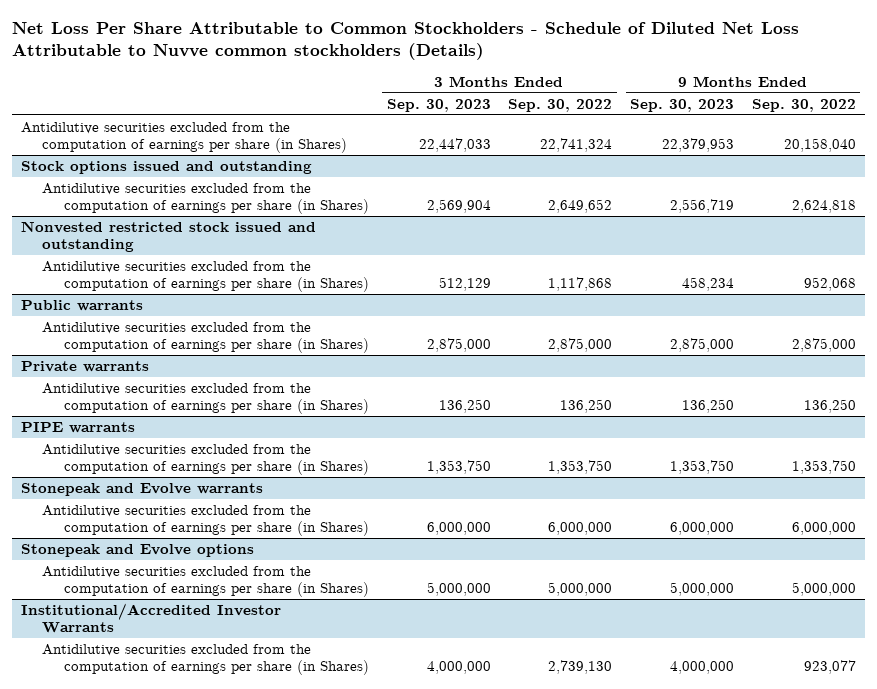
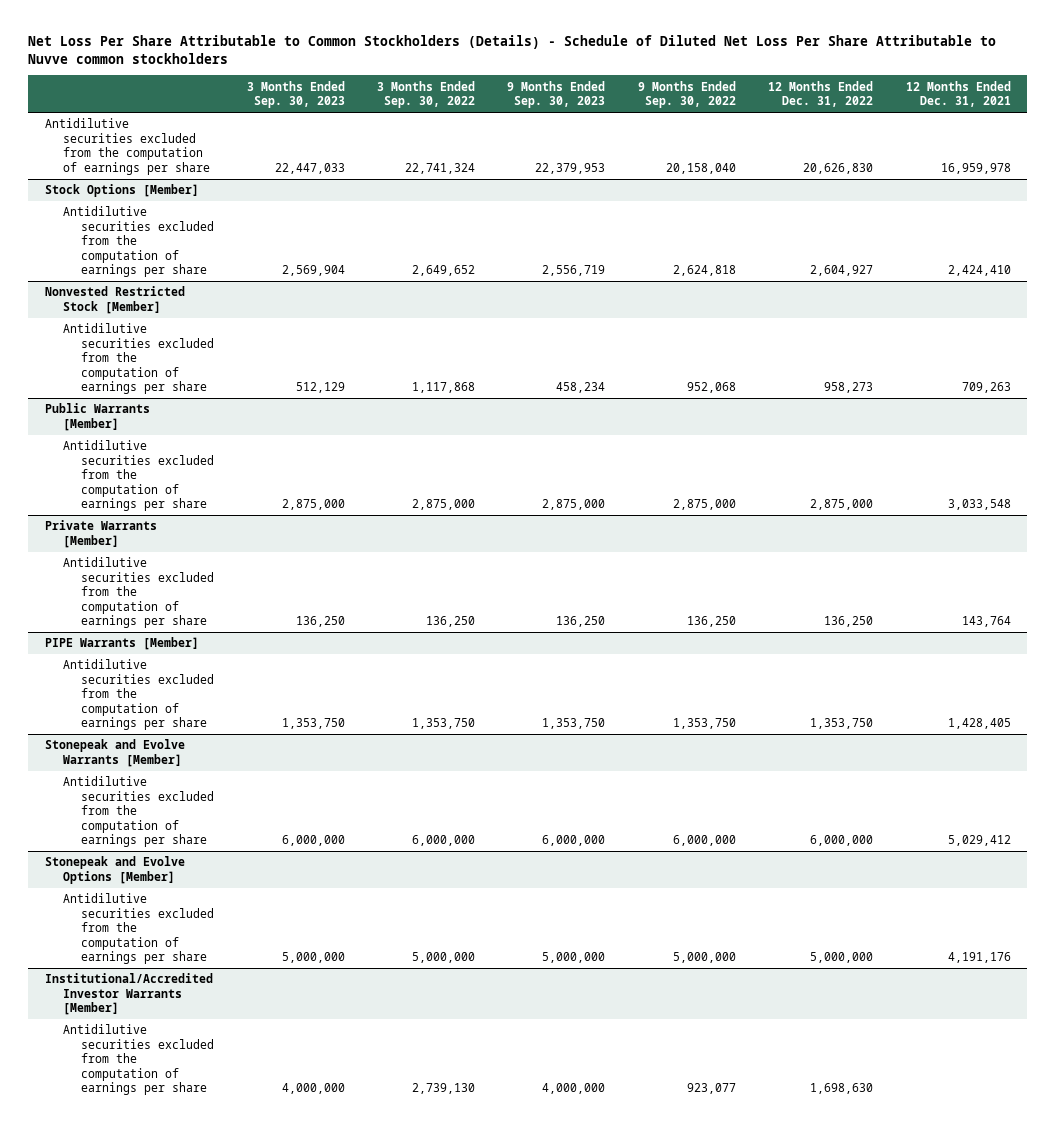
- Net Loss Per Share Attributable to Common Stockholders - Schedule of Diluted Net Loss Attributable to Nuvve common stockholders (Details)
+ Net Loss Per Share Attributable to Common Stockholders (Details) - Schedule of Diluted Net Loss Per Share Attributable to Nuvve common stockholders
- | 3 Months Ended Sep. 30, 2023 | 3 Months Ended Sep. 30, 2022 | 9 Months Ended Sep. 30, 2023 | 9 Months Ended Sep. 30, 2022
+ | 3 Months Ended Sep. 30, 2023 | 3 Months Ended Sep. 30, 2022 | 9 Months Ended Sep. 30, 2023 | 9 Months Ended Sep. 30, 2022 | 12 Months Ended Dec. 31, 2022 | 12 Months Ended Dec. 31, 2021
- Antidilutive securities excluded from the computation of earnings per share (in Shares) | 22,447,033 | 22,741,324 | 22,379,953 | 20,158,040
- Stock options issued and outstanding
- Antidilutive securities excluded from the computation of earnings per share (in Shares) | 2,569,904 | 2,649,652 | 2,556,719 | 2,624,818
- Nonvested restricted stock issued and outstanding
- Antidilutive securities excluded from the computation of earnings per share (in Shares) | 512,129 | 1,117,868 | 458,234 | 952,068
- Public warrants
- Antidilutive securities excluded from the computation of earnings per share (in Shares) | 2,875,000 | 2,875,000 | 2,875,000 | 2,875,000
- Private warrants
- Antidilutive securities excluded from the computation of earnings per share (in Shares) | 136,250 | 136,250 | 136,250 | 136,250
- PIPE warrants
- Antidilutive securities excluded from the computation of earnings per share (in Shares) | 1,353,750 | 1,353,750 | 1,353,750 | 1,353,750
- Stonepeak and Evolve warrants
- Antidilutive securities excluded from the computation of earnings per share (in Shares) | 6,000,000 | 6,000,000 | 6,000,000 | 6,000,000
- Stonepeak and Evolve options
- Antidilutive securities excluded from the computation of earnings per share (in Shares) | 5,000,000 | 5,000,000 | 5,000,000 | 5,000,000
- Institutional/Accredited Investor Warrants
- Antidilutive securities excluded from the computation of earnings per share (in Shares) | 4,000,000 | 2,739,130 | 4,000,000 | 923,077
+ Antidilutive securities excluded from the computation of earnings per share | 22,447,033 | 22,741,324 | 22,379,953 | 20,158,040 | 20,626,830 | 16,959,978
+ Stock Options [Member]
+ Antidilutive securities excluded from the computation of earnings per share | 2,569,904 | 2,649,652 | 2,556,719 | 2,624,818 | 2,604,927 | 2,424,410
+ Nonvested Restricted Stock [Member]
+ Antidilutive securities excluded from the computation of earnings per share | 512,129 | 1,117,868 | 458,234 | 952,068 | 958,273 | 709,263
+ Public Warrants [Member]
+ Antidilutive securities excluded from the computation of earnings per share | 2,875,000 | 2,875,000 | 2,875,000 | 2,875,000 | 2,875,000 | 3,033,548
+ Private Warrants [Member]
+ Antidilutive securities excluded from the computation of earnings per share | 136,250 | 136,250 | 136,250 | 136,250 | 136,250 | 143,764
+ PIPE Warrants [Member]
+ Antidilutive securities excluded from the computation of earnings per share | 1,353,750 | 1,353,750 | 1,353,750 | 1,353,750 | 1,353,750 | 1,428,405
+ Stonepeak and Evolve Warrants [Member]
+ Antidilutive securities excluded from the computation of earnings per share | 6,000,000 | 6,000,000 | 6,000,000 | 6,000,000 | 6,000,000 | 5,029,412
+ Stonepeak and Evolve Options [Member]
+ Antidilutive securities excluded from the computation of earnings per share | 5,000,000 | 5,000,000 | 5,000,000 | 5,000,000 | 5,000,000 | 4,191,176
+ Institutional/Accredited Investor Warrants [Member]
+ Antidilutive securities excluded from the computation of earnings per share | 4,000,000 | 2,739,130 | 4,000,000 | 923,077 | 1,698,630 |

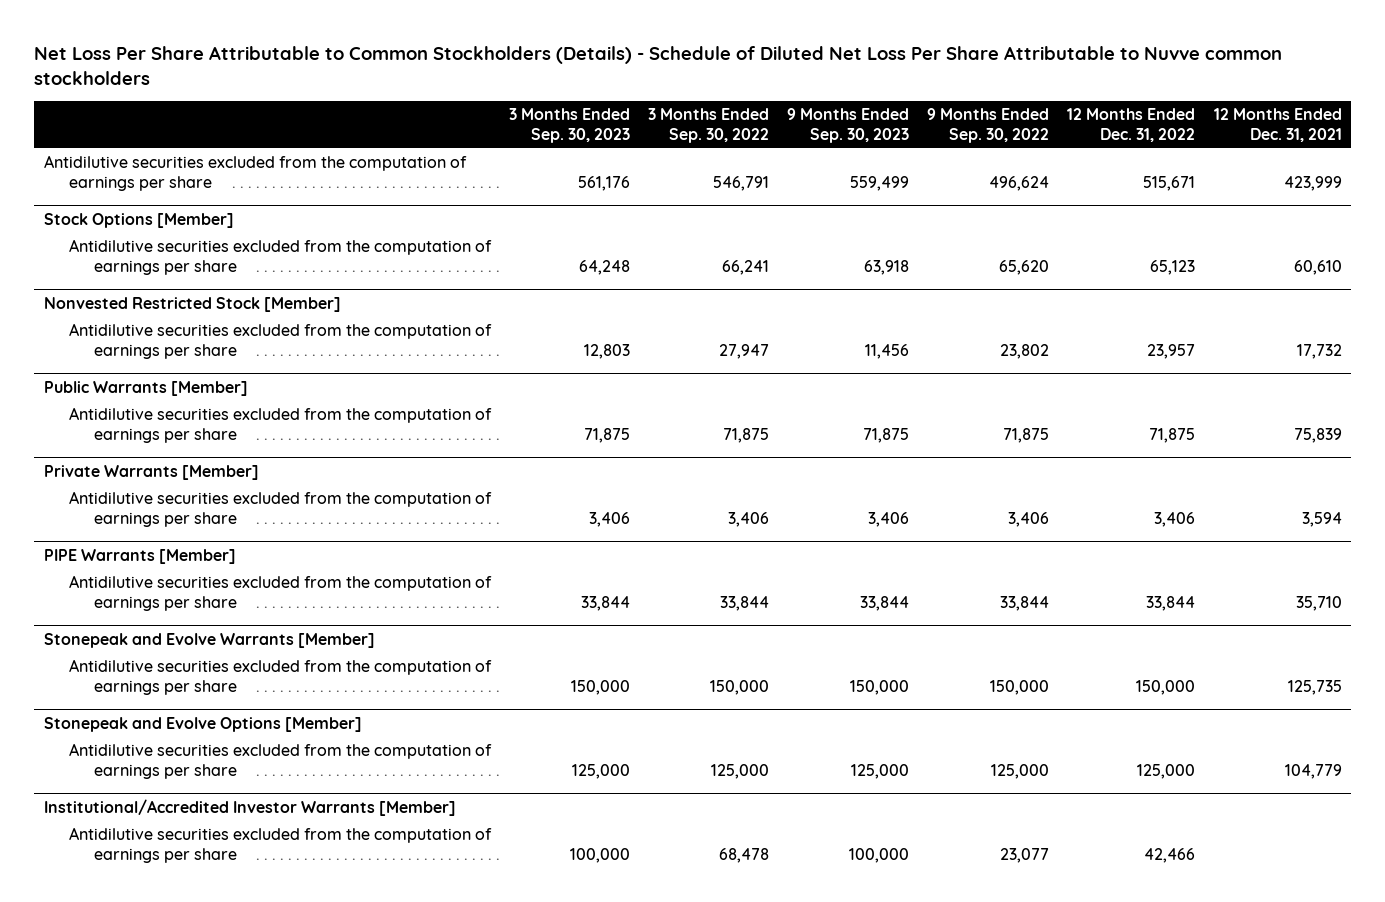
- Antidilutive securities excluded from the computation of earnings per share | 22,447,033 | 22,741,324 | 22,379,953 | 20,158,040 | 20,626,830 | 16,959,978
+ Antidilutive securities excluded from the computation of earnings per share | 561,176 | 546,791 | 559,499 | 496,624 | 515,671 | 423,999
@ Stock Options [Member]
- Antidilutive securities excluded from the computation of earnings per share | 2,569,904 | 2,649,652 | 2,556,719 | 2,624,818 | 2,604,927 | 2,424,410
+ Antidilutive securities excluded from the computation of earnings per share | 64,248 | 66,241 | 63,918 | 65,620 | 65,123 | 60,610
@ Nonvested Restricted Stock [Member]
- Antidilutive securities excluded from the computation of earnings per share | 512,129 | 1,117,868 | 458,234 | 952,068 | 958,273 | 709,263
+ Antidilutive securities excluded from the computation of earnings per share | 12,803 | 27,947 | 11,456 | 23,802 | 23,957 | 17,732
@ Public Warrants [Member]
- Antidilutive securities excluded from the computation of earnings per share | 2,875,000 | 2,875,000 | 2,875,000 | 2,875,000 | 2,875,000 | 3,033,548
+ Antidilutive securities excluded from the computation of earnings per share | 71,875 | 71,875 | 71,875 | 71,875 | 71,875 | 75,839
@ Private Warrants [Member]
- Antidilutive securities excluded from the computation of earnings per share | 136,250 | 136,250 | 136,250 | 136,250 | 136,250 | 143,764
+ Antidilutive securities excluded from the computation of earnings per share | 3,406 | 3,406 | 3,406 | 3,406 | 3,406 | 3,594
@ PIPE Warrants [Member]
- Antidilutive securities excluded from the computation of earnings per share | 1,353,750 | 1,353,750 | 1,353,750 | 1,353,750 | 1,353,750 | 1,428,405
+ Antidilutive securities excluded from the computation of earnings per share | 33,844 | 33,844 | 33,844 | 33,844 | 33,844 | 35,710
@ Stonepeak and Evolve Warrants [Member]
- Antidilutive securities excluded from the computation of earnings per share | 6,000,000 | 6,000,000 | 6,000,000 | 6,000,000 | 6,000,000 | 5,029,412
+ Antidilutive securities excluded from the computation of earnings per share | 150,000 | 150,000 | 150,000 | 150,000 | 150,000 | 125,735
@ Stonepeak and Evolve Options [Member]
- Antidilutive securities excluded from the computation of earnings per share | 5,000,000 | 5,000,000 | 5,000,000 | 5,000,000 | 5,000,000 | 4,191,176
+ Antidilutive securities excluded from the computation of earnings per share | 125,000 | 125,000 | 125,000 | 125,000 | 125,000 | 104,779
@ Institutional/Accredited Investor Warrants [Member]
- Antidilutive securities excluded from the computation of earnings per share | 4,000,000 | 2,739,130 | 4,000,000 | 923,077 | 1,698,630 |
+ Antidilutive securities excluded from the computation of earnings per share | 100,000 | 68,478 | 100,000 | 23,077 | 42,466 |

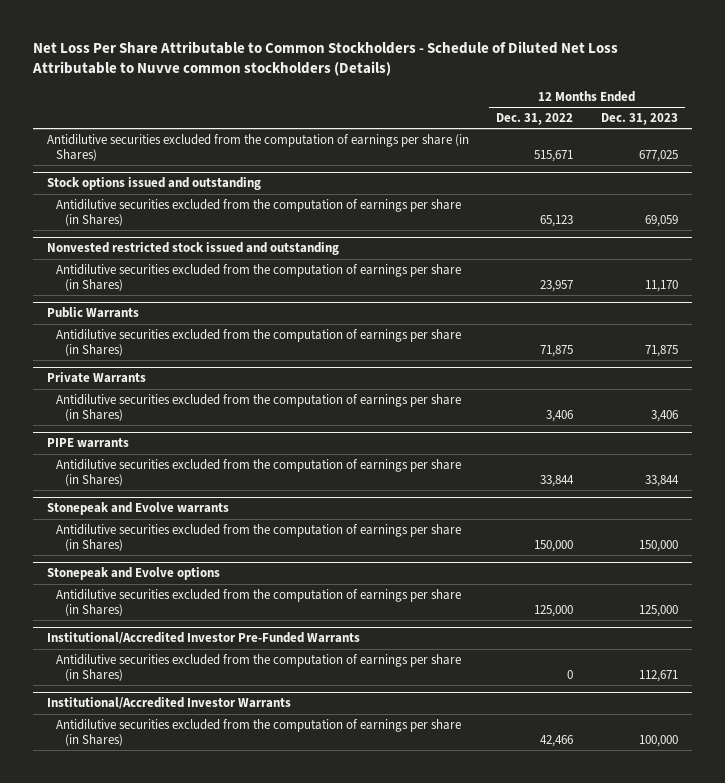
- Net Loss Per Share Attributable to Common Stockholders (Details) - Schedule of Diluted Net Loss Per Share Attributable to Nuvve common stockholders
+ Net Loss Per Share Attributable to Common Stockholders - Schedule of Diluted Net Loss Attributable to Nuvve common stockholders (Details)
- | 3 Months Ended Sep. 30, 2023 | 3 Months Ended Sep. 30, 2022 | 9 Months Ended Sep. 30, 2023 | 9 Months Ended Sep. 30, 2022 | 12 Months Ended Dec. 31, 2022 | 12 Months Ended Dec. 31, 2021
+ | 12 Months Ended Dec. 31, 2022 | 12 Months Ended Dec. 31, 2023
- Antidilutive securities excluded from the computation of earnings per share | 561,176 | 546,791 | 559,499 | 496,624 | 515,671 | 423,999
- Stock Options [Member]
- Antidilutive securities excluded from the computation of earnings per share | 64,248 | 66,241 | 63,918 | 65,620 | 65,123 | 60,610
- Nonvested Restricted Stock [Member]
- Antidilutive securities excluded from the computation of earnings per share | 12,803 | 27,947 | 11,456 | 23,802 | 23,957 | 17,732
- Public Warrants [Member]
- Antidilutive securities excluded from the computation of earnings per share | 71,875 | 71,875 | 71,875 | 71,875 | 71,875 | 75,839
- Private Warrants [Member]
- Antidilutive securities excluded from the computation of earnings per share | 3,406 | 3,406 | 3,406 | 3,406 | 3,406 | 3,594
- PIPE Warrants [Member]
- Antidilutive securities excluded from the computation of earnings per share | 33,844 | 33,844 | 33,844 | 33,844 | 33,844 | 35,710
- Stonepeak and Evolve Warrants [Member]
- Antidilutive securities excluded from the computation of earnings per share | 150,000 | 150,000 | 150,000 | 150,000 | 150,000 | 125,735
- Stonepeak and Evolve Options [Member]
- Antidilutive securities excluded from the computation of earnings per share | 125,000 | 125,000 | 125,000 | 125,000 | 125,000 | 104,779
- Institutional/Accredited Investor Warrants [Member]
- Antidilutive securities excluded from the computation of earnings per share | 100,000 | 68,478 | 100,000 | 23,077 | 42,466 |
+ Antidilutive securities excluded from the computation of earnings per share (in Shares) | 515,671 | 677,025
+ Stock options issued and outstanding
+ Antidilutive securities excluded from the computation of earnings per share (in Shares) | 65,123 | 69,059
+ Nonvested restricted stock issued and outstanding
+ Antidilutive securities excluded from the computation of earnings per share (in Shares) | 23,957 | 11,170
+ Public Warrants
+ Antidilutive securities excluded from the computation of earnings per share (in Shares) | 71,875 | 71,875
+ Private Warrants
+ Antidilutive securities excluded from the computation of earnings per share (in Shares) | 3,406 | 3,406
+ PIPE warrants
+ Antidilutive securities excluded from the computation of earnings per share (in Shares) | 33,844 | 33,844
+ Stonepeak and Evolve warrants
+ Antidilutive securities excluded from the computation of earnings per share (in Shares) | 150,000 | 150,000
+ Stonepeak and Evolve options
+ Antidilutive securities excluded from the computation of earnings per share (in Shares) | 125,000 | 125,000
+ Institutional/Accredited Investor Pre-Funded Warrants
+ Antidilutive securities excluded from the computation of earnings per share (in Shares) | 0 | 112,671
+ Institutional/Accredited Investor Warrants
+ Antidilutive securities excluded from the computation of earnings per share (in Shares) | 42,466 | 100,000

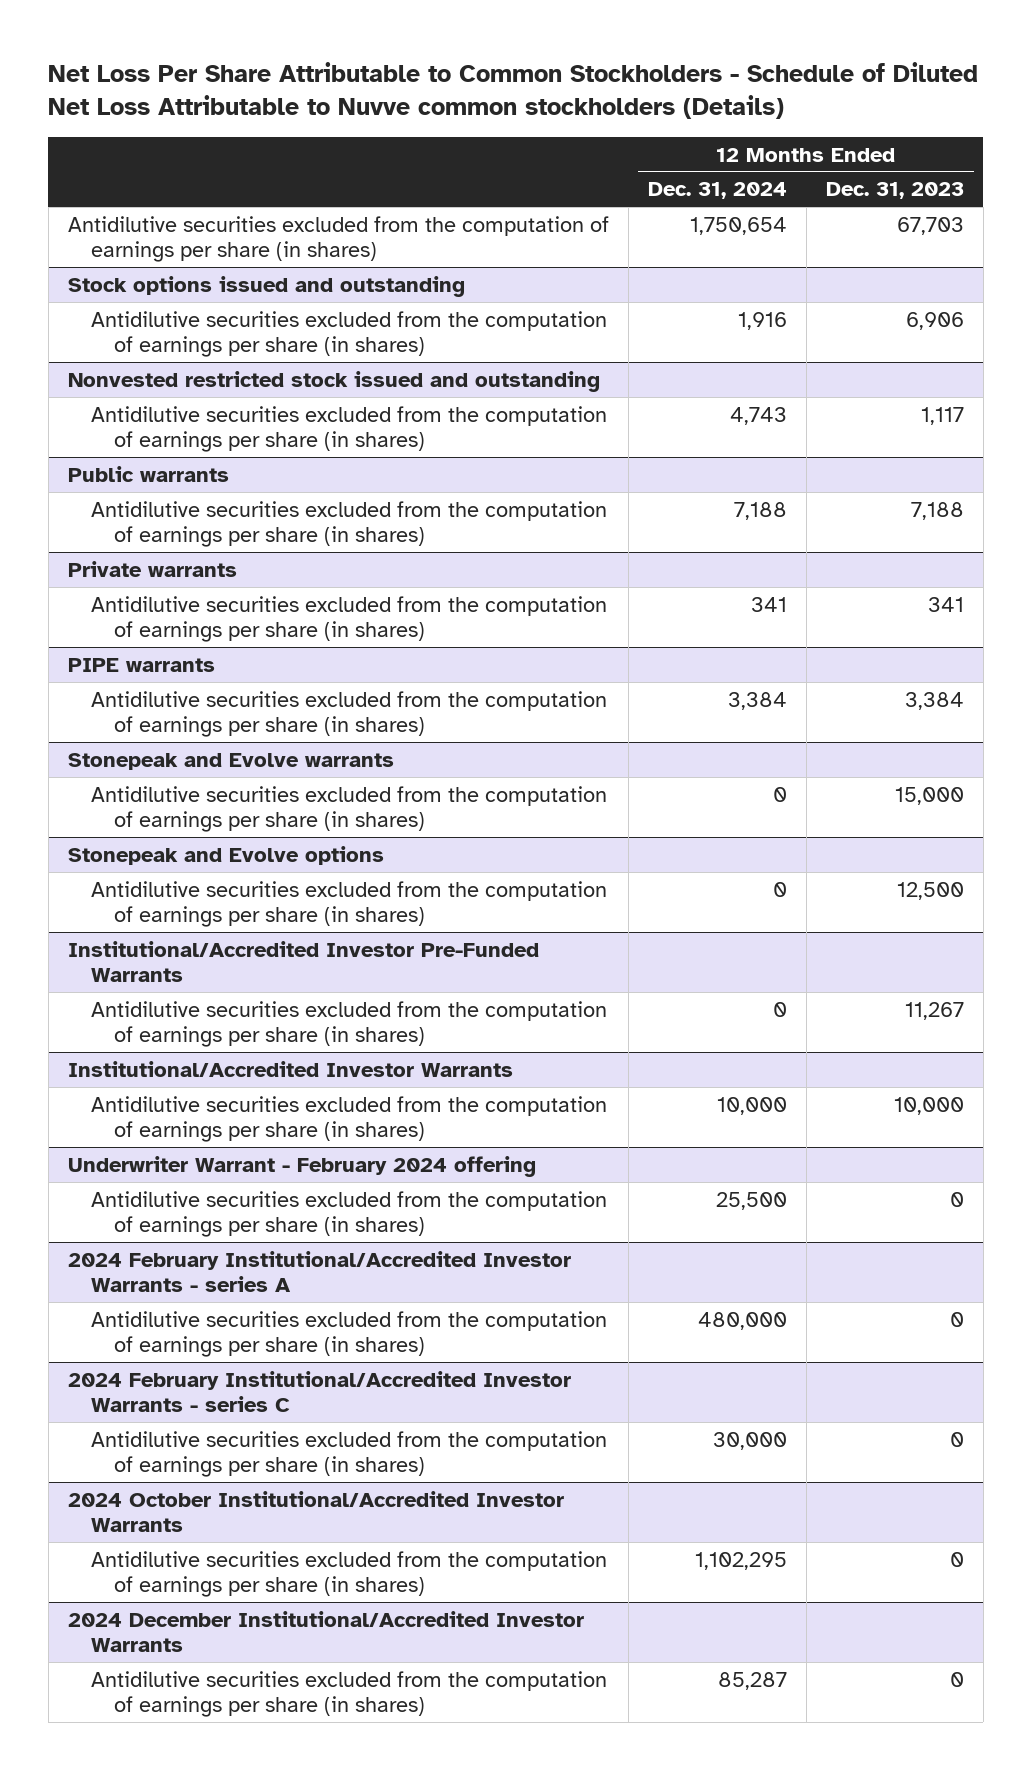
- | 12 Months Ended Dec. 31, 2022 | 12 Months Ended Dec. 31, 2023
+ | 12 Months Ended Dec. 31, 2024 | 12 Months Ended Dec. 31, 2023
- Antidilutive securities excluded from the computation of earnings per share (in Shares) | 515,671 | 677,025
+ Antidilutive securities excluded from the computation of earnings per share (in shares) | 1,750,654 | 67,703
@ Stock options issued and outstanding
- Antidilutive securities excluded from the computation of earnings per share (in Shares) | 65,123 | 69,059
+ Antidilutive securities excluded from the computation of earnings per share (in shares) | 1,916 | 6,906
@ Nonvested restricted stock issued and outstanding
- Antidilutive securities excluded from the computation of earnings per share (in Shares) | 23,957 | 11,170
- Public Warrants
- Antidilutive securities excluded from the computation of earnings per share (in Shares) | 71,875 | 71,875
- Private Warrants
- Antidilutive securities excluded from the computation of earnings per share (in Shares) | 3,406 | 3,406
@ Nonvested restricted stock issued and outstanding
+ Antidilutive securities excluded from the computation of earnings per share (in shares) | 4,743 | 1,117
+ Public warrants
+ Antidilutive securities excluded from the computation of earnings per share (in shares) | 7,188 | 7,188
+ Private warrants
+ Antidilutive securities excluded from the computation of earnings per share (in shares) | 341 | 341
@ PIPE warrants
- Antidilutive securities excluded from the computation of earnings per share (in Shares) | 33,844 | 33,844
+ Antidilutive securities excluded from the computation of earnings per share (in shares) | 3,384 | 3,384
@ Stonepeak and Evolve warrants
- Antidilutive securities excluded from the computation of earnings per share (in Shares) | 150,000 | 150,000
+ Antidilutive securities excluded from the computation of earnings per share (in shares) | 0 | 15,000
@ Stonepeak and Evolve options
- Antidilutive securities excluded from the computation of earnings per share (in Shares) | 125,000 | 125,000
+ Antidilutive securities excluded from the computation of earnings per share (in shares) | 0 | 12,500
@ Institutional/Accredited Investor Pre-Funded Warrants
- Antidilutive securities excluded from the computation of earnings per share (in Shares) | 0 | 112,671
+ Antidilutive securities excluded from the computation of earnings per share (in shares) | 0 | 11,267
@ Institutional/Accredited Investor Warrants
- Antidilutive securities excluded from the computation of earnings per share (in Shares) | 42,466 | 100,000
+ Antidilutive securities excluded from the computation of earnings per share (in shares) | 10,000 | 10,000
+ Underwriter Warrant - February 2024 offering
+ Antidilutive securities excluded from the computation of earnings per share (in shares) | 25,500 | 0
+ 2024 February Institutional/Accredited Investor Warrants - series A
+ Antidilutive securities excluded from the computation of earnings per share (in shares) | 480,000 | 0
+ 2024 February Institutional/Accredited Investor Warrants - series C
+ Antidilutive securities excluded from the computation of earnings per share (in shares) | 30,000 | 0
+ 2024 October Institutional/Accredited Investor Warrants
+ Antidilutive securities excluded from the computation of earnings per share (in shares) | 1,102,295 | 0
+ 2024 December Institutional/Accredited Investor Warrants
+ Antidilutive securities excluded from the computation of earnings per share (in shares) | 85,287 | 0

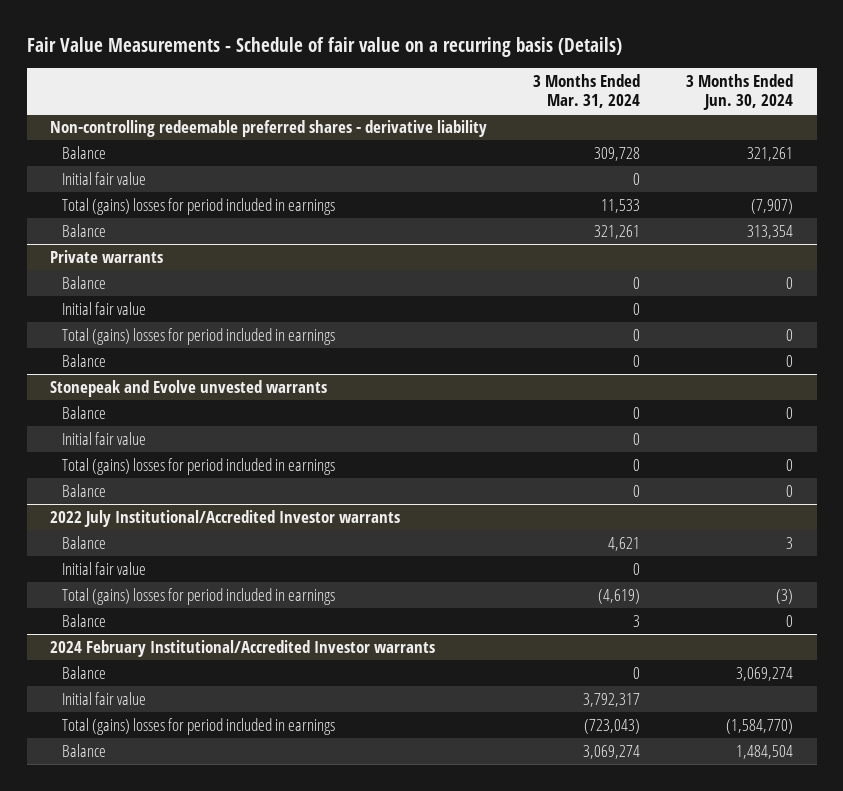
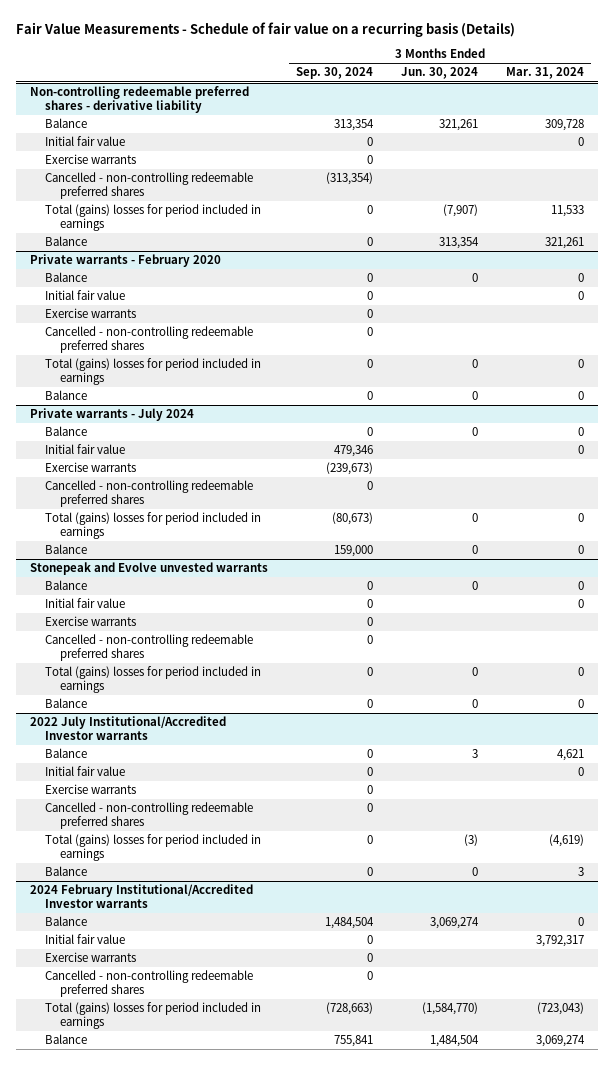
- | 3 Months Ended Mar. 31, 2024 | 3 Months Ended Jun. 30, 2024
+ | 3 Months Ended Sep. 30, 2024 | 3 Months Ended Jun. 30, 2024 | 3 Months Ended Mar. 31, 2024
@ Non-controlling redeemable preferred shares - derivative liability
+ Exercise warrants | 0 | |
+ Cancelled - non-controlling redeemable preferred shares | (313,354) | |
- Private warrants
+ Private warrants - February 2020
+ Exercise warrants | 0 | |
+ Cancelled - non-controlling redeemable preferred shares | 0 | |
+ Private warrants - July 2024
+ Balance | 0 | 0 | 0
+ Initial fair value | 479,346 | | 0
+ Exercise warrants | (239,673) | |
+ Cancelled - non-controlling redeemable preferred shares | 0 | |
+ Total (gains) losses for period included in earnings | (80,673) | 0 | 0
+ Balance | 159,000 | 0 | 0
@ Stonepeak and Evolve unvested warrants
+ Exercise warrants | 0 | |
+ Cancelled - non-controlling redeemable preferred shares | 0 | |
@ 2022 July Institutional/Accredited Investor warrants
+ Exercise warrants | 0 | |
+ Cancelled - non-controlling redeemable preferred shares | 0 | |
@ 2024 February Institutional/Accredited Investor warrants
+ Exercise warrants | 0 | |
+ Cancelled - non-controlling redeemable preferred shares | 0 | |

